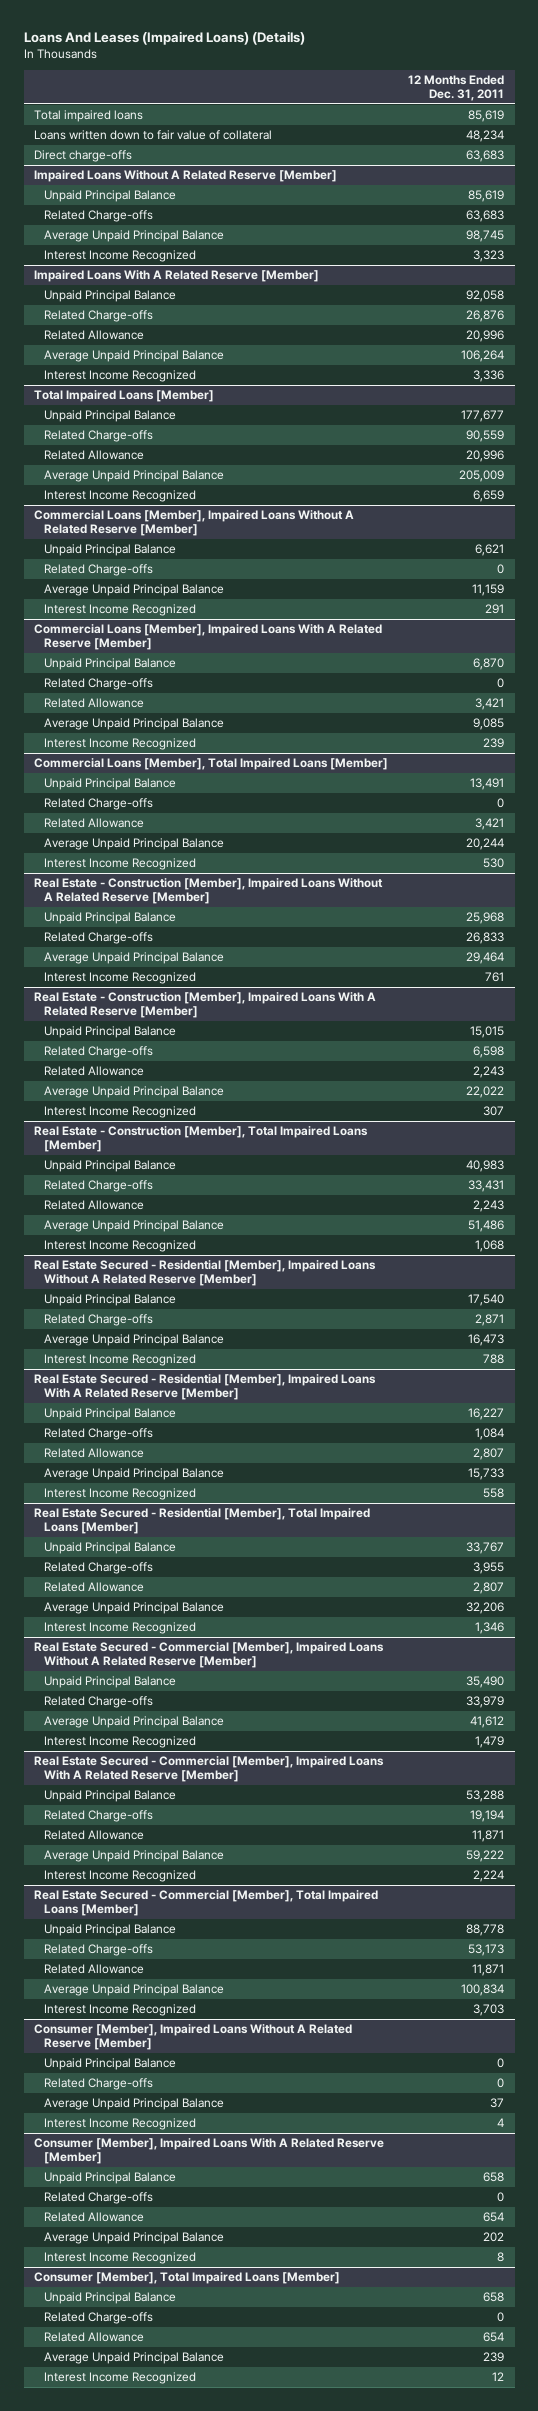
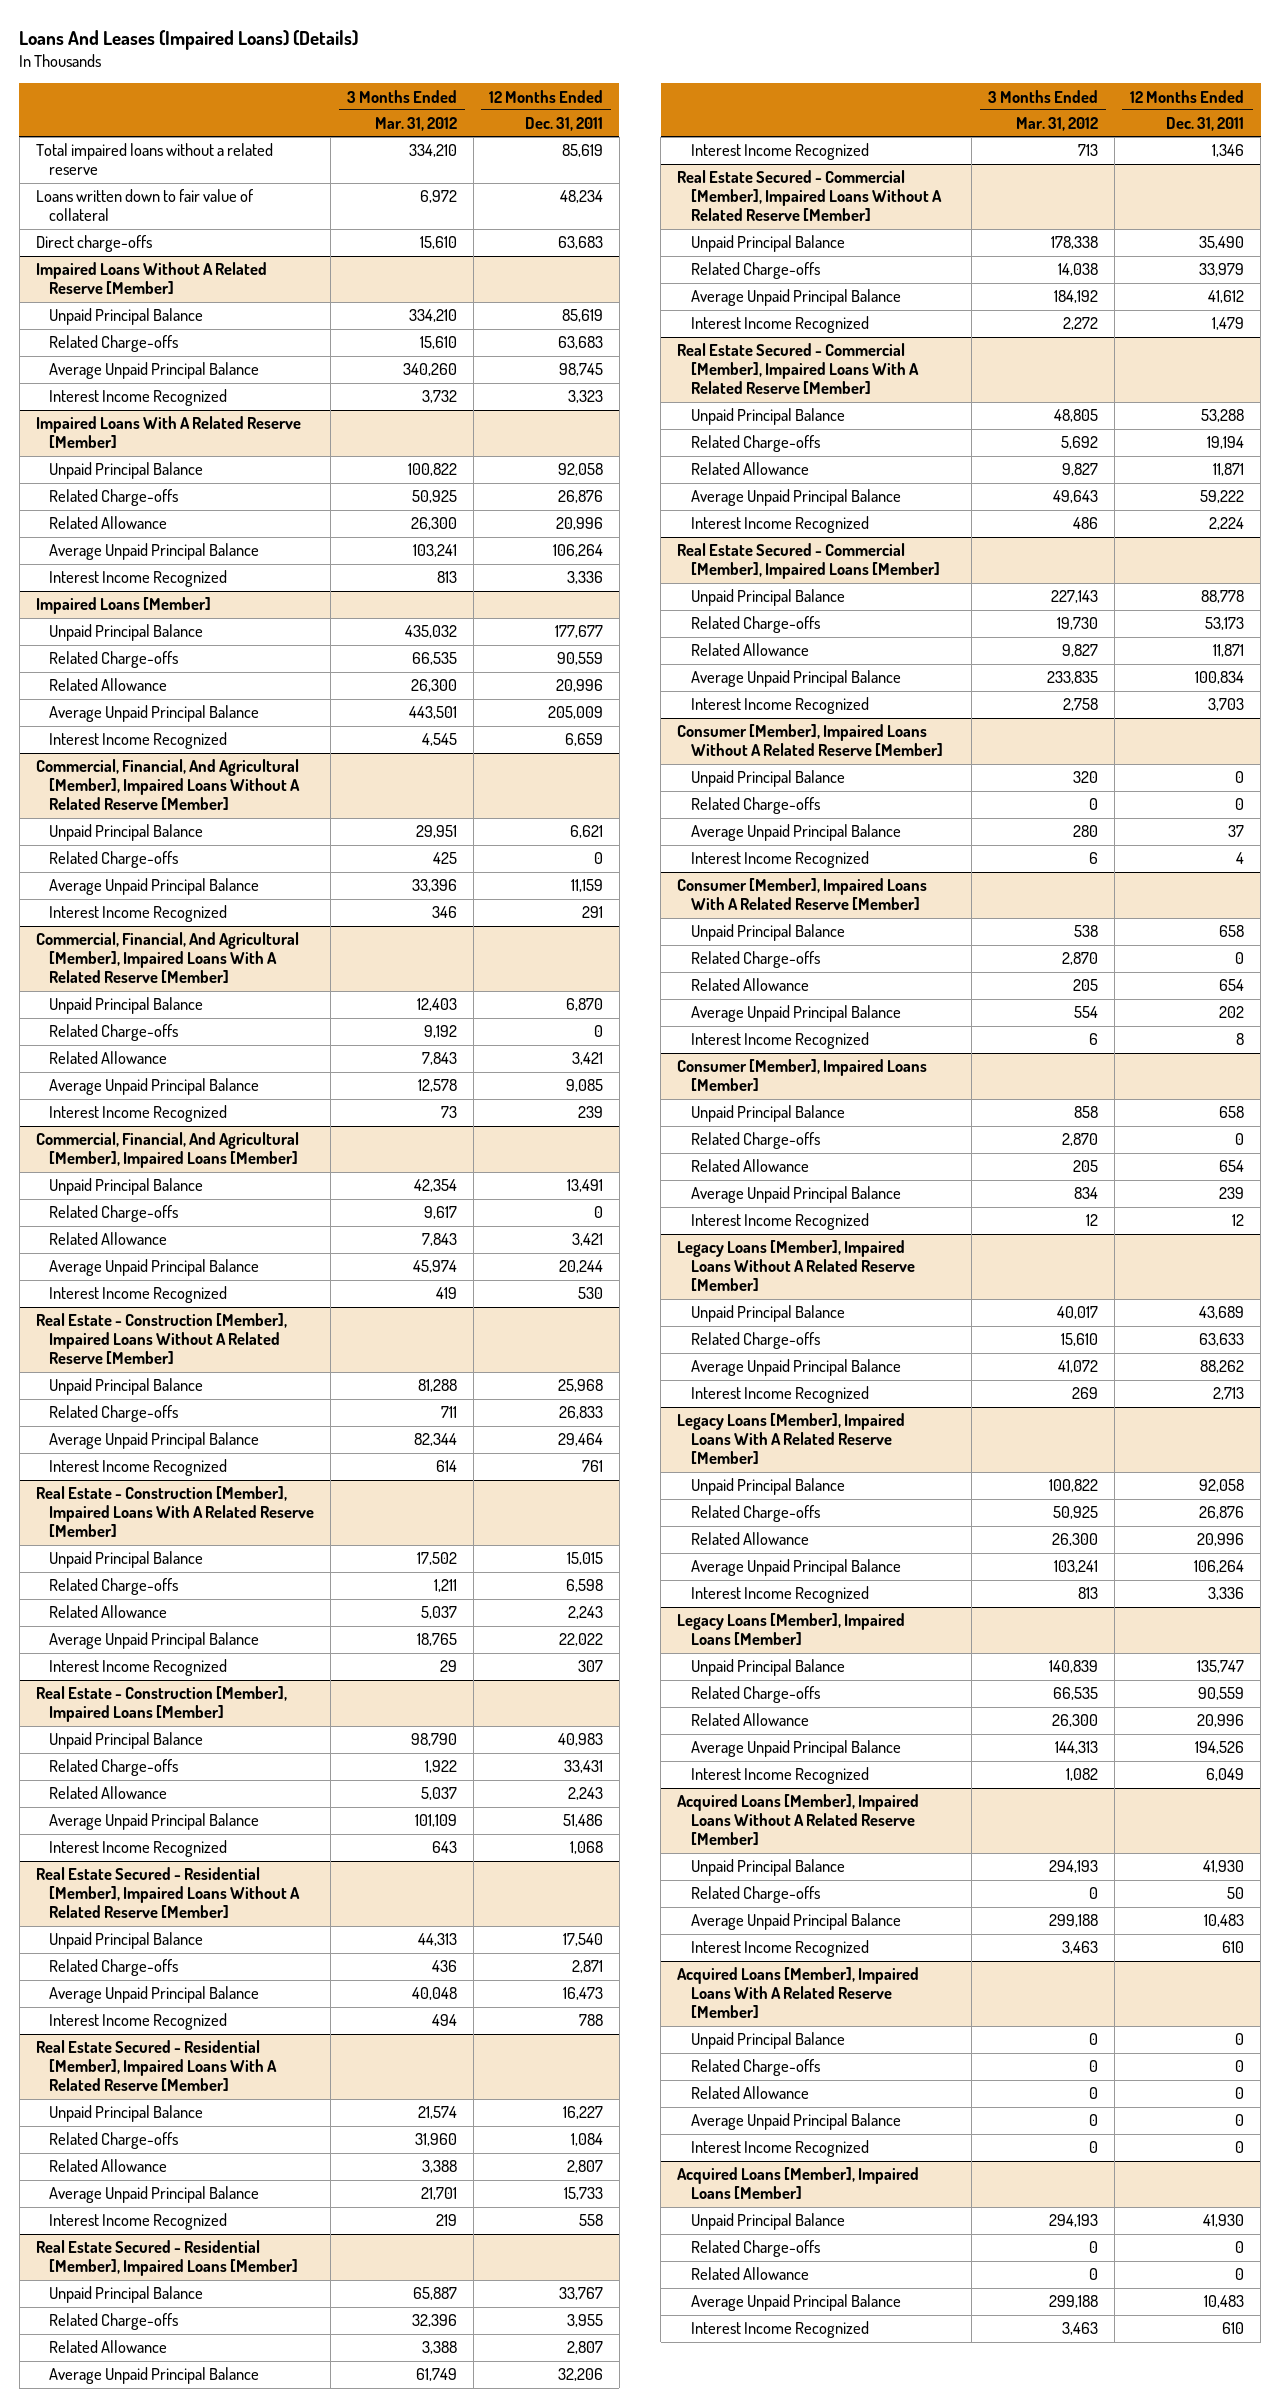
- | 12 Months Ended Dec. 31, 2011
+ | 3 Months Ended Mar. 31, 2012 | 12 Months Ended Dec. 31, 2011
- Total impaired loans | 85,619
+ Total impaired loans without a related reserve | 334,210 | 85,619
- Total Impaired Loans [Member]
+ Impaired Loans [Member]
- Commercial Loans [Member], Impaired Loans Without A Related Reserve [Member]
+ Commercial, Financial, And Agricultural [Member], Impaired Loans Without A Related Reserve [Member]
- Commercial Loans [Member], Impaired Loans With A Related Reserve [Member]
+ Commercial, Financial, And Agricultural [Member], Impaired Loans With A Related Reserve [Member]
- Commercial Loans [Member], Total Impaired Loans [Member]
+ Commercial, Financial, And Agricultural [Member], Impaired Loans [Member]
- Real Estate - Construction [Member], Total Impaired Loans [Member]
+ Real Estate - Construction [Member], Impaired Loans [Member]
- Real Estate Secured - Residential [Member], Total Impaired Loans [Member]
+ Real Estate Secured - Residential [Member], Impaired Loans [Member]
- Real Estate Secured - Commercial [Member], Total Impaired Loans [Member]
+ Real Estate Secured - Commercial [Member], Impaired Loans [Member]
- Consumer [Member], Total Impaired Loans [Member]
+ Consumer [Member], Impaired Loans [Member]
+ Legacy Loans [Member], Impaired Loans Without A Related Reserve [Member]
+ Unpaid Principal Balance | 40,017 | 43,689
+ Related Charge-offs | 15,610 | 63,633
+ Average Unpaid Principal Balance | 41,072 | 88,262
+ Interest Income Recognized | 269 | 2,713
+ Legacy Loans [Member], Impaired Loans With A Related Reserve [Member]
+ Unpaid Principal Balance | 100,822 | 92,058
+ Related Charge-offs | 50,925 | 26,876
+ Related Allowance | 26,300 | 20,996
+ Average Unpaid Principal Balance | 103,241 | 106,264
+ Interest Income Recognized | 813 | 3,336
+ Legacy Loans [Member], Impaired Loans [Member]
+ Unpaid Principal Balance | 140,839 | 135,747
+ Related Charge-offs | 66,535 | 90,559
+ Related Allowance | 26,300 | 20,996
+ Average Unpaid Principal Balance | 144,313 | 194,526
+ Interest Income Recognized | 1,082 | 6,049
+ Acquired Loans [Member], Impaired Loans Without A Related Reserve [Member]
+ Unpaid Principal Balance | 294,193 | 41,930
+ Related Charge-offs | 0 | 50
+ Average Unpaid Principal Balance | 299,188 | 10,483
+ Interest Income Recognized | 3,463 | 610
+ Acquired Loans [Member], Impaired Loans With A Related Reserve [Member]
+ Unpaid Principal Balance | 0 | 0
+ Related Charge-offs | 0 | 0
+ Related Allowance | 0 | 0
+ Average Unpaid Principal Balance | 0 | 0
+ Interest Income Recognized | 0 | 0
+ Acquired Loans [Member], Impaired Loans [Member]
+ Unpaid Principal Balance | 294,193 | 41,930
+ Related Charge-offs | 0 | 0
+ Related Allowance | 0 | 0
+ Average Unpaid Principal Balance | 299,188 | 10,483
+ Interest Income Recognized | 3,463 | 610

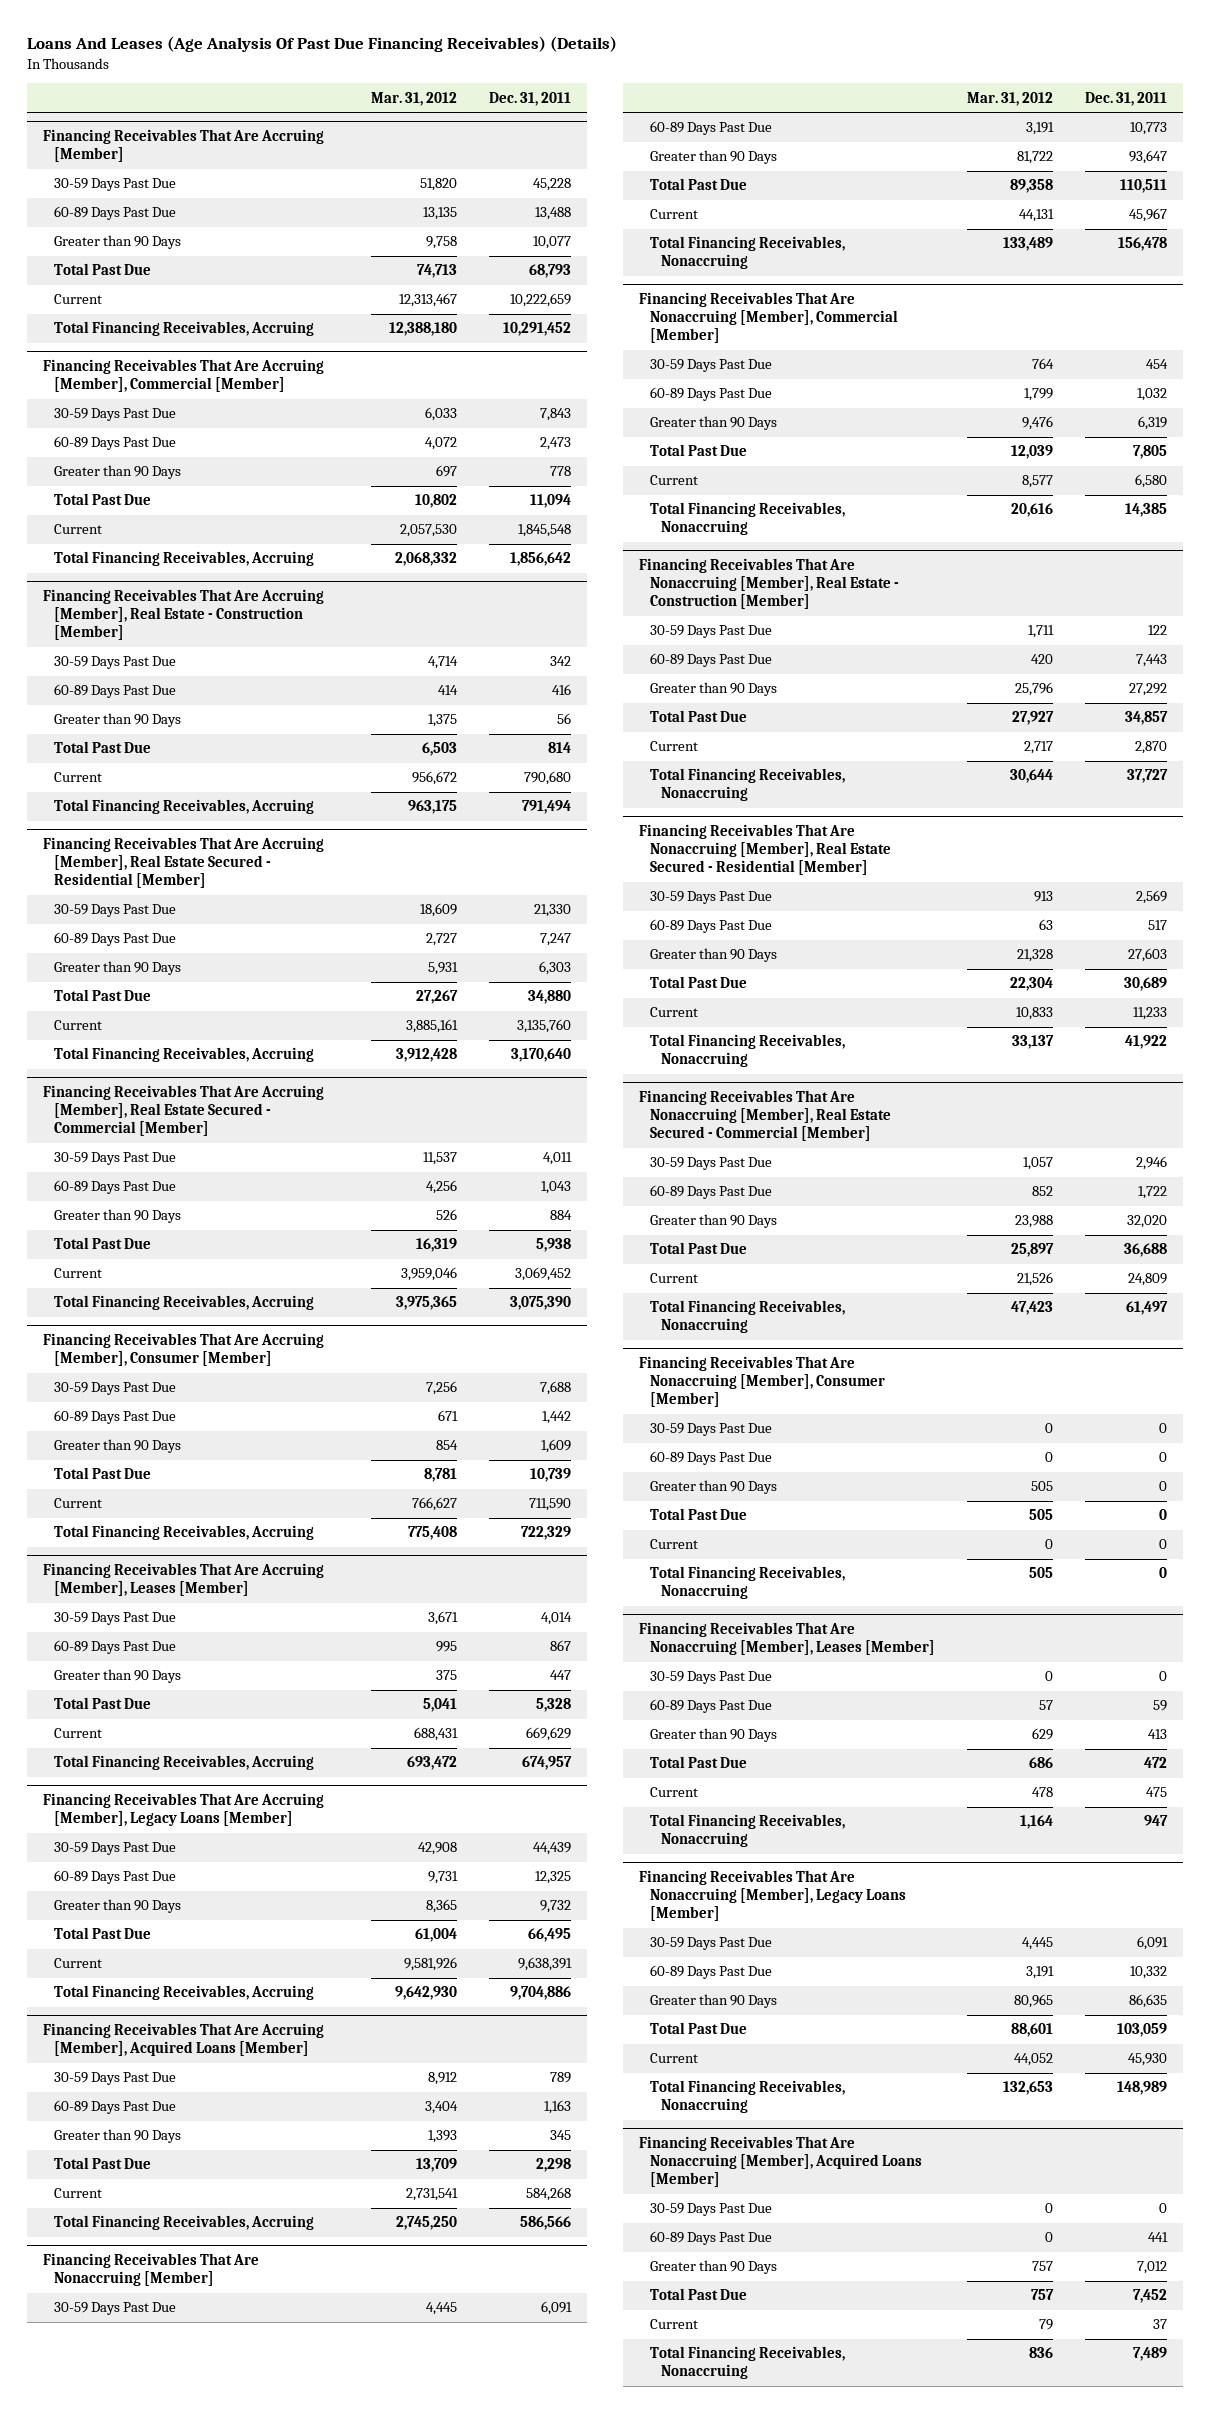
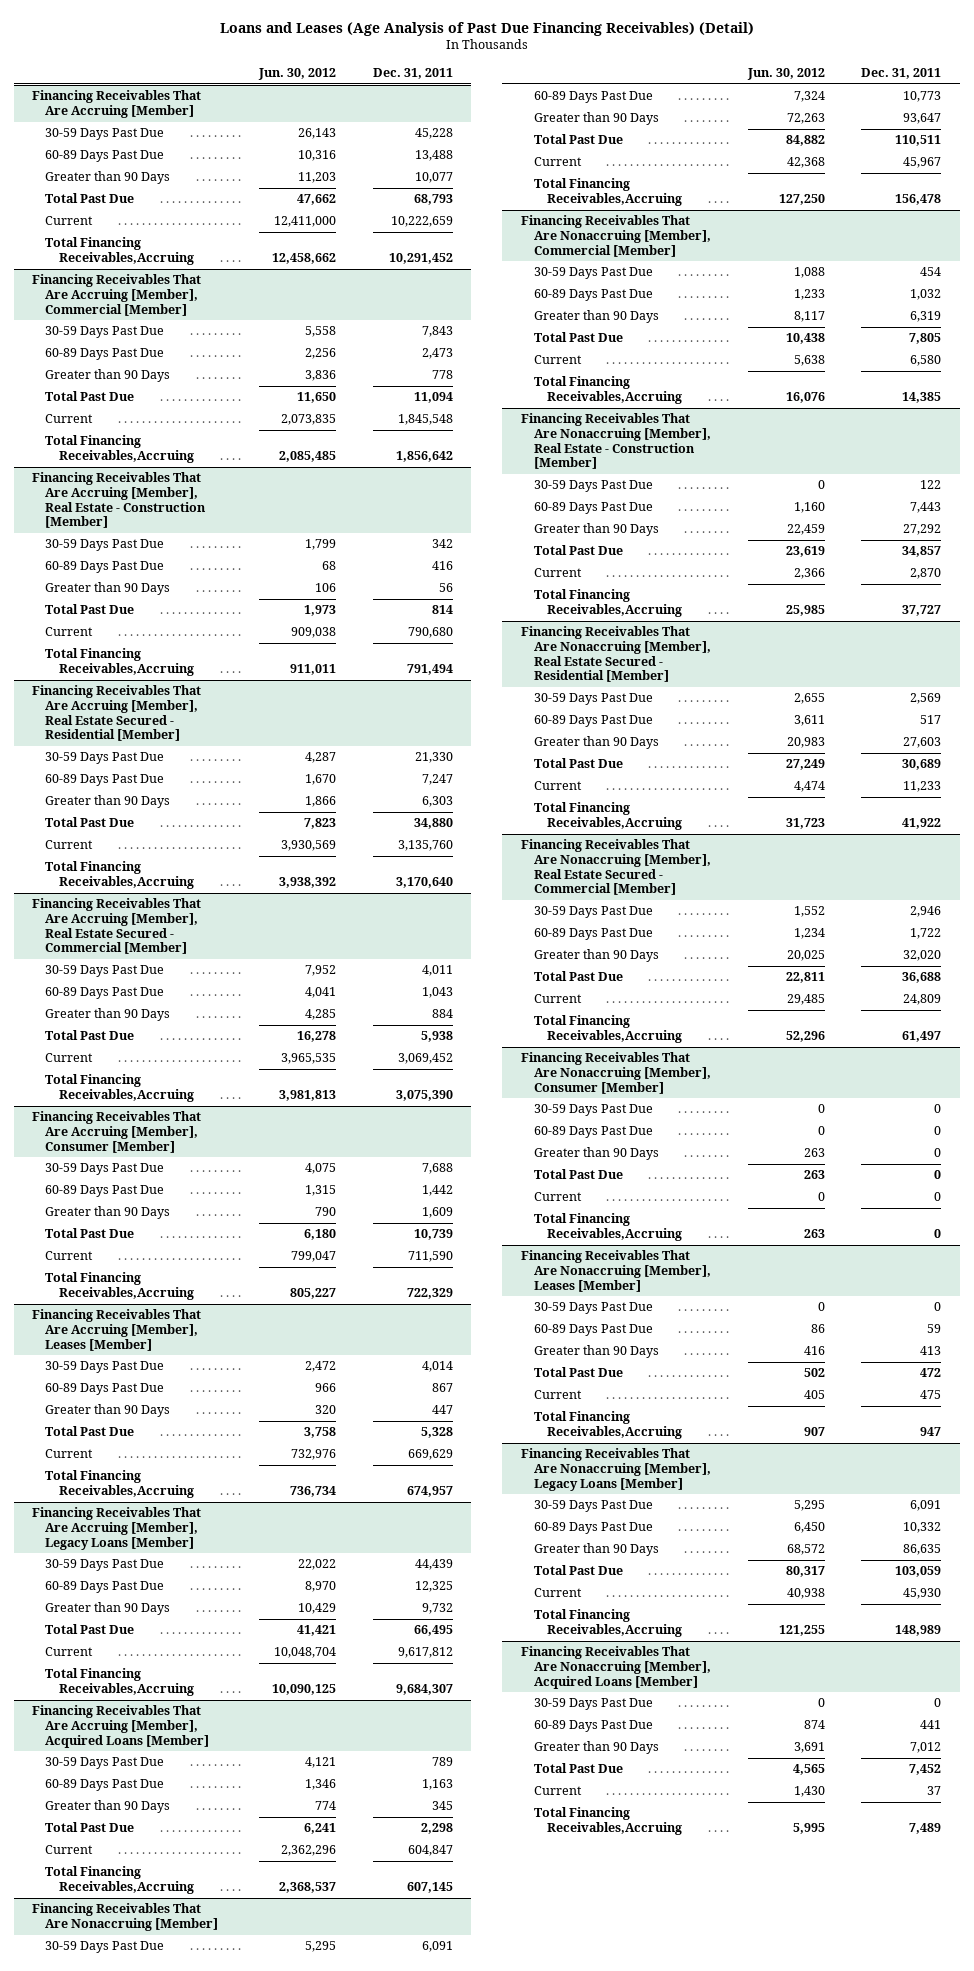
- Loans And Leases (Age Analysis Of Past Due Financing Receivables) (Details)
+ Loans and Leases (Age Analysis of Past Due Financing Receivables) (Detail)
- | Mar. 31, 2012 | Dec. 31, 2011
+ | Jun. 30, 2012 | Dec. 31, 2011
@ Financing Receivables That Are Accruing [Member]
- Total Financing Receivables, Accruing | 12,388,180 | 10,291,452
+ Total Financing Receivables,Accruing | 12,458,662 | 10,291,452
@ Financing Receivables That Are Accruing [Member], Commercial [Member]
- Total Financing Receivables, Accruing | 2,068,332 | 1,856,642
+ Total Financing Receivables,Accruing | 2,085,485 | 1,856,642
@ Financing Receivables That Are Accruing [Member], Real Estate - Construction [Member]
- Total Financing Receivables, Accruing | 963,175 | 791,494
+ Total Financing Receivables,Accruing | 911,011 | 791,494
@ Financing Receivables That Are Accruing [Member], Real Estate Secured - Residential [Member]
- Total Financing Receivables, Accruing | 3,912,428 | 3,170,640
+ Total Financing Receivables,Accruing | 3,938,392 | 3,170,640
@ Financing Receivables That Are Accruing [Member], Real Estate Secured - Commercial [Member]
- Total Financing Receivables, Accruing | 3,975,365 | 3,075,390
+ Total Financing Receivables,Accruing | 3,981,813 | 3,075,390
@ Financing Receivables That Are Accruing [Member], Consumer [Member]
- Total Financing Receivables, Accruing | 775,408 | 722,329
+ Total Financing Receivables,Accruing | 805,227 | 722,329
@ Financing Receivables That Are Accruing [Member], Leases [Member]
- Total Financing Receivables, Accruing | 693,472 | 674,957
+ Total Financing Receivables,Accruing | 736,734 | 674,957
@ Financing Receivables That Are Accruing [Member], Legacy Loans [Member]
- Current | 9,581,926 | 9,638,391
- Total Financing Receivables, Accruing | 9,642,930 | 9,704,886
+ Current | 10,048,704 | 9,617,812
+ Total Financing Receivables,Accruing | 10,090,125 | 9,684,307
@ Financing Receivables That Are Accruing [Member], Acquired Loans [Member]
- Current | 2,731,541 | 584,268
- Total Financing Receivables, Accruing | 2,745,250 | 586,566
+ Current | 2,362,296 | 604,847
+ Total Financing Receivables,Accruing | 2,368,537 | 607,145
@ Financing Receivables That Are Nonaccruing [Member]
- Total Financing Receivables, Nonaccruing | 133,489 | 156,478
+ Total Financing Receivables,Accruing | 127,250 | 156,478
@ Financing Receivables That Are Nonaccruing [Member], Commercial [Member]
- Total Financing Receivables, Nonaccruing | 20,616 | 14,385
+ Total Financing Receivables,Accruing | 16,076 | 14,385
@ Financing Receivables That Are Nonaccruing [Member], Real Estate - Construction [Member]
- Total Financing Receivables, Nonaccruing | 30,644 | 37,727
+ Total Financing Receivables,Accruing | 25,985 | 37,727
@ Financing Receivables That Are Nonaccruing [Member], Real Estate Secured - Residential [Member]
- Total Financing Receivables, Nonaccruing | 33,137 | 41,922
+ Total Financing Receivables,Accruing | 31,723 | 41,922
@ Financing Receivables That Are Nonaccruing [Member], Real Estate Secured - Commercial [Member]
- Total Financing Receivables, Nonaccruing | 47,423 | 61,497
+ Total Financing Receivables,Accruing | 52,296 | 61,497
@ Financing Receivables That Are Nonaccruing [Member], Consumer [Member]
- Total Financing Receivables, Nonaccruing | 505 | 0
+ Total Financing Receivables,Accruing | 263 | 0
@ Financing Receivables That Are Nonaccruing [Member], Leases [Member]
- Total Financing Receivables, Nonaccruing | 1,164 | 947
+ Total Financing Receivables,Accruing | 907 | 947
@ Financing Receivables That Are Nonaccruing [Member], Legacy Loans [Member]
- Total Financing Receivables, Nonaccruing | 132,653 | 148,989
+ Total Financing Receivables,Accruing | 121,255 | 148,989
@ Financing Receivables That Are Nonaccruing [Member], Acquired Loans [Member]
- Total Financing Receivables, Nonaccruing | 836 | 7,489
+ Total Financing Receivables,Accruing | 5,995 | 7,489

